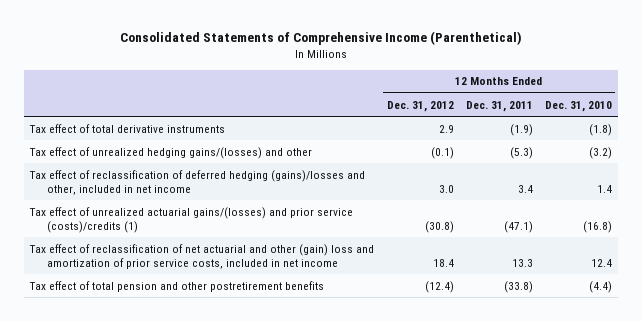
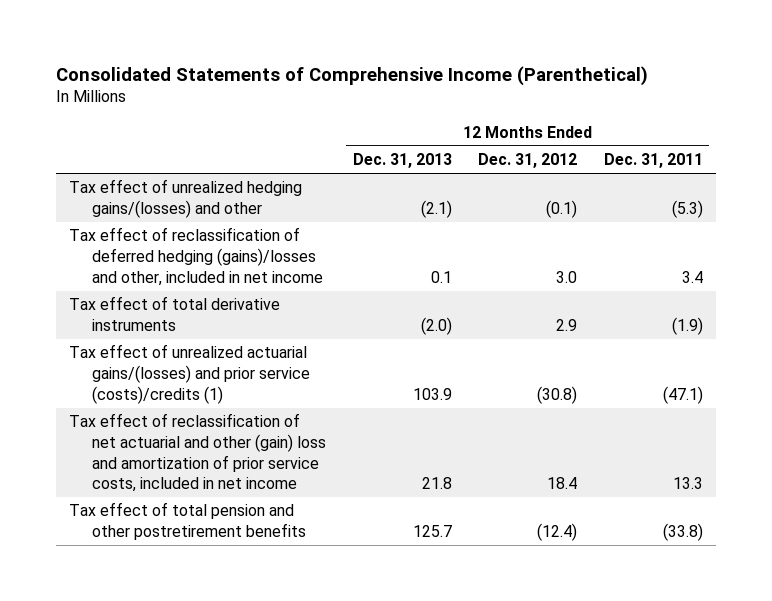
- | 12 Months Ended Dec. 31, 2012 | 12 Months Ended Dec. 31, 2011 | 12 Months Ended Dec. 31, 2010
+ | 12 Months Ended Dec. 31, 2013 | 12 Months Ended Dec. 31, 2012 | 12 Months Ended Dec. 31, 2011
moved down: Tax effect of total derivative instruments | (2.0) | 2.9 | (1.9)

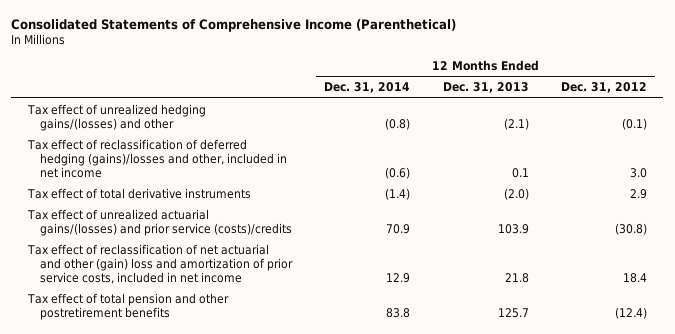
- | 12 Months Ended Dec. 31, 2013 | 12 Months Ended Dec. 31, 2012 | 12 Months Ended Dec. 31, 2011
+ | 12 Months Ended Dec. 31, 2014 | 12 Months Ended Dec. 31, 2013 | 12 Months Ended Dec. 31, 2012
- Tax effect of unrealized actuarial gains/(losses) and prior service (costs)/credits (1) | 103.9 | (30.8) | (47.1)
+ Tax effect of unrealized actuarial gains/(losses) and prior service (costs)/credits | 70.9 | 103.9 | (30.8)

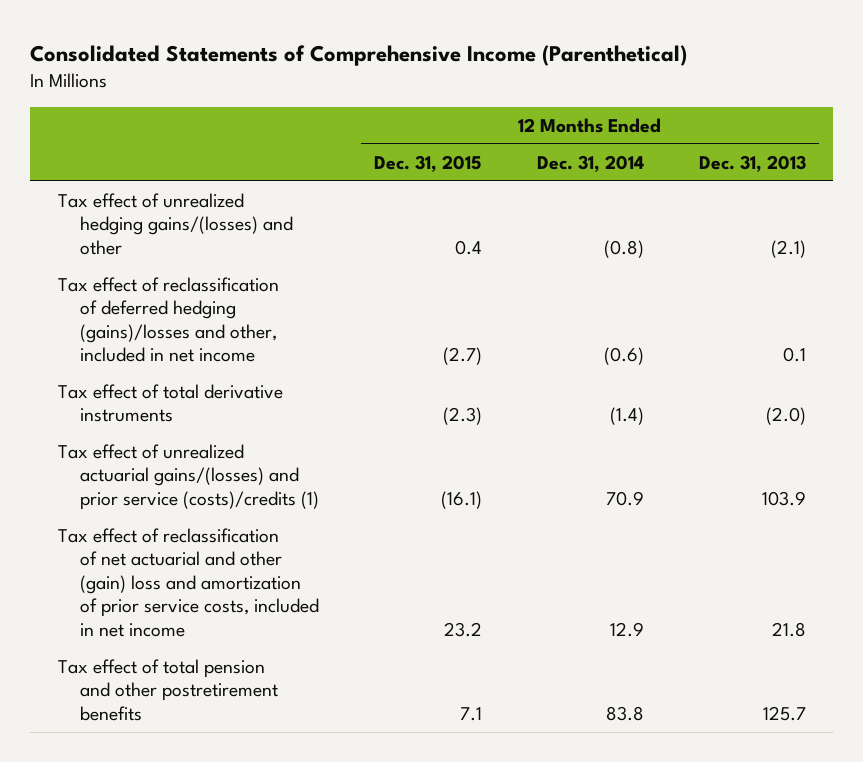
- | 12 Months Ended Dec. 31, 2014 | 12 Months Ended Dec. 31, 2013 | 12 Months Ended Dec. 31, 2012
+ | 12 Months Ended Dec. 31, 2015 | 12 Months Ended Dec. 31, 2014 | 12 Months Ended Dec. 31, 2013
- Tax effect of unrealized actuarial gains/(losses) and prior service (costs)/credits | 70.9 | 103.9 | (30.8)
+ Tax effect of unrealized actuarial gains/(losses) and prior service (costs)/credits (1) | (16.1) | 70.9 | 103.9

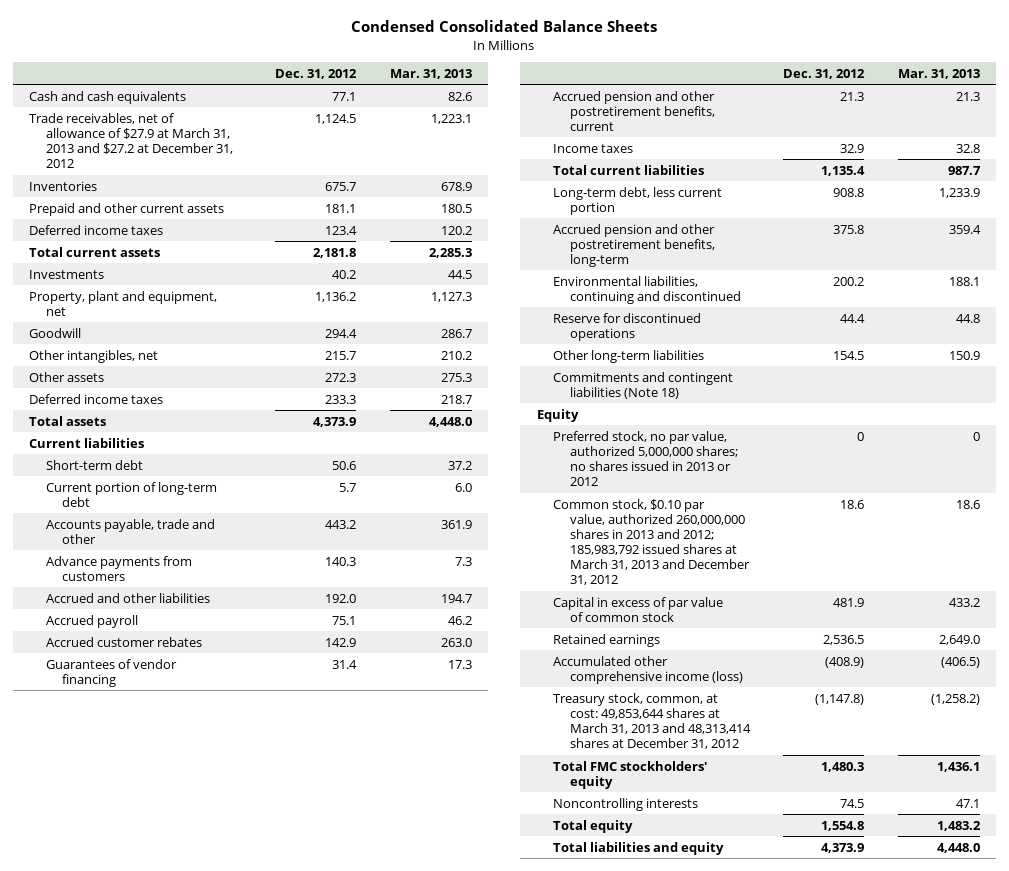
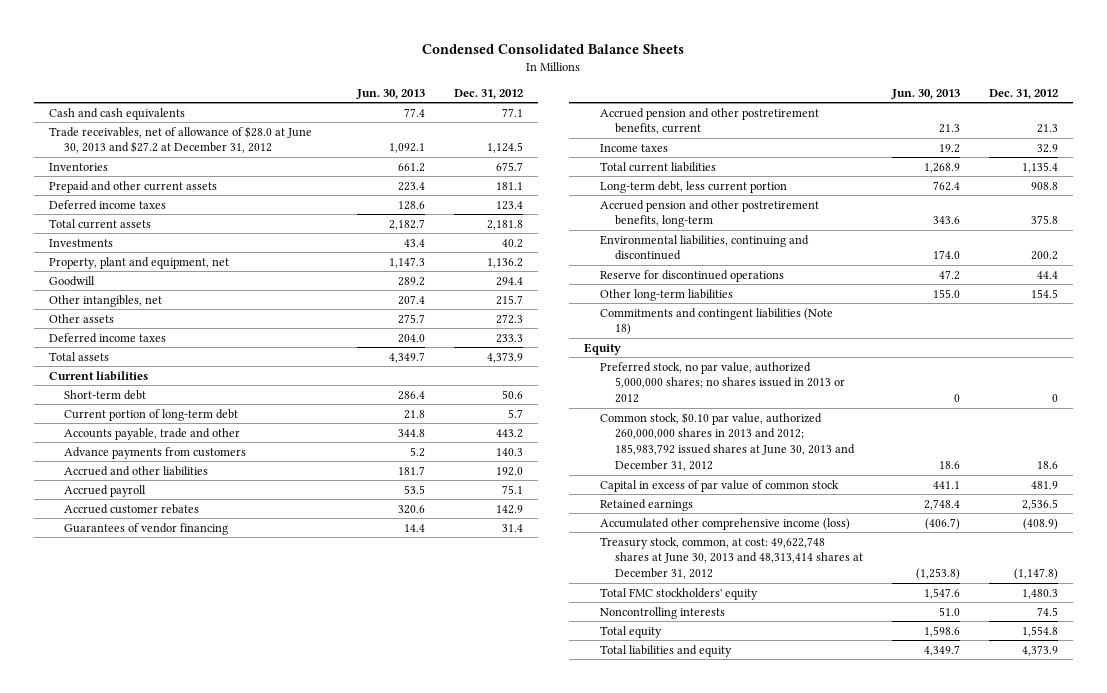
- | Dec. 31, 2012 | Mar. 31, 2013
+ | Jun. 30, 2013 | Dec. 31, 2012
- Trade receivables, net of allowance of $27.9 at March 31, 2013 and $27.2 at December 31, 2012 | 1,124.5 | 1,223.1
+ Trade receivables, net of allowance of $28.0 at June 30, 2013 and $27.2 at December 31, 2012 | 1,092.1 | 1,124.5
- Common stock, $0.10 par value, authorized 260,000,000 shares in 2013 and 2012; 185,983,792 issued shares at March 31, 2013 and December 31, 2012 | 18.6 | 18.6
+ Common stock, $0.10 par value, authorized 260,000,000 shares in 2013 and 2012; 185,983,792 issued shares at June 30, 2013 and December 31, 2012 | 18.6 | 18.6
- Treasury stock, common, at cost: 49,853,644 shares at March 31, 2013 and 48,313,414 shares at December 31, 2012 | (1,147.8) | (1,258.2)
+ Treasury stock, common, at cost: 49,622,748 shares at June 30, 2013 and 48,313,414 shares at December 31, 2012 | (1,253.8) | (1,147.8)

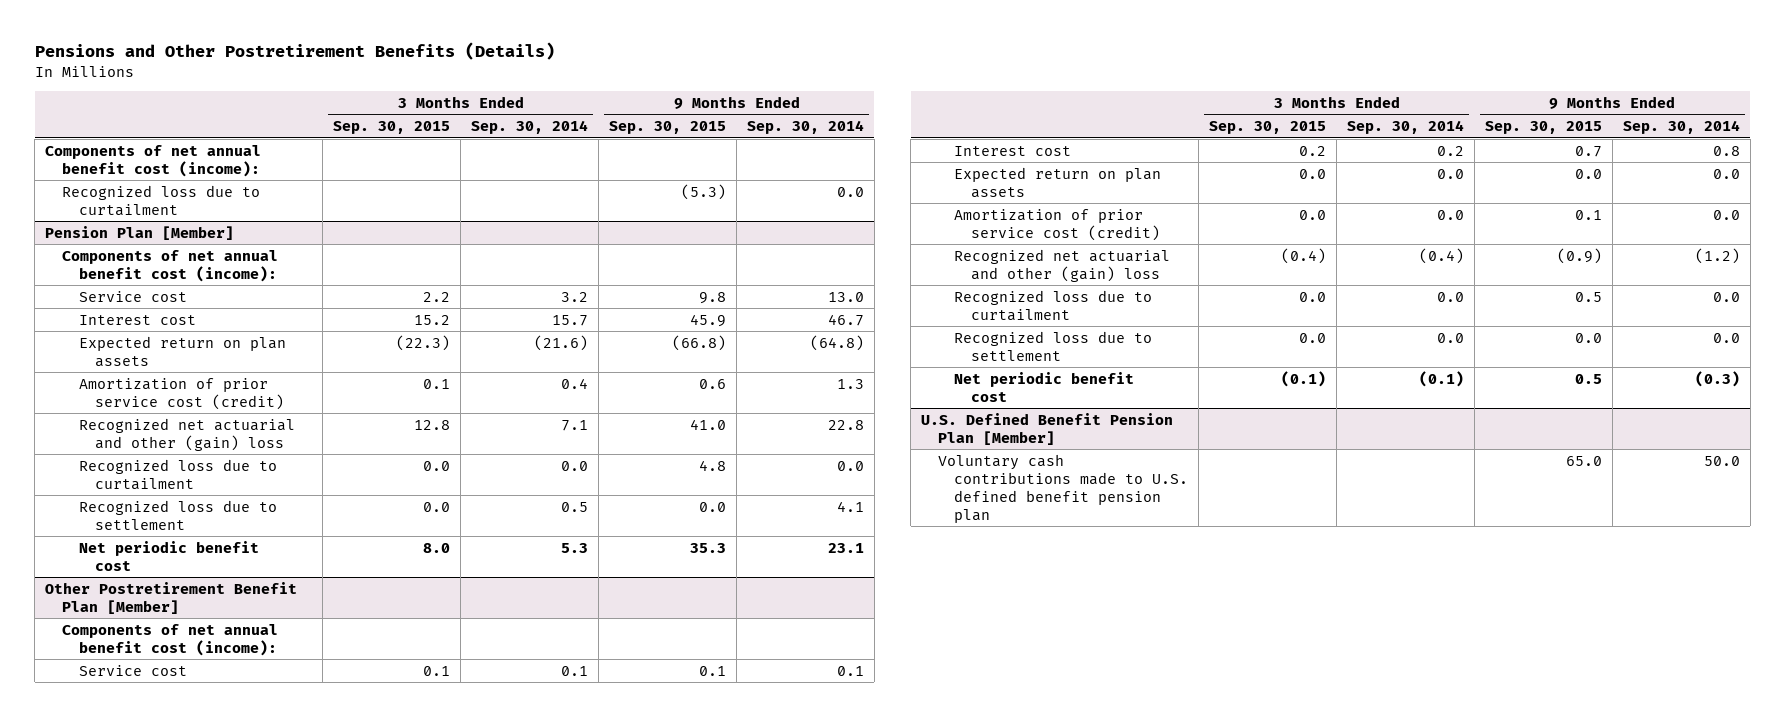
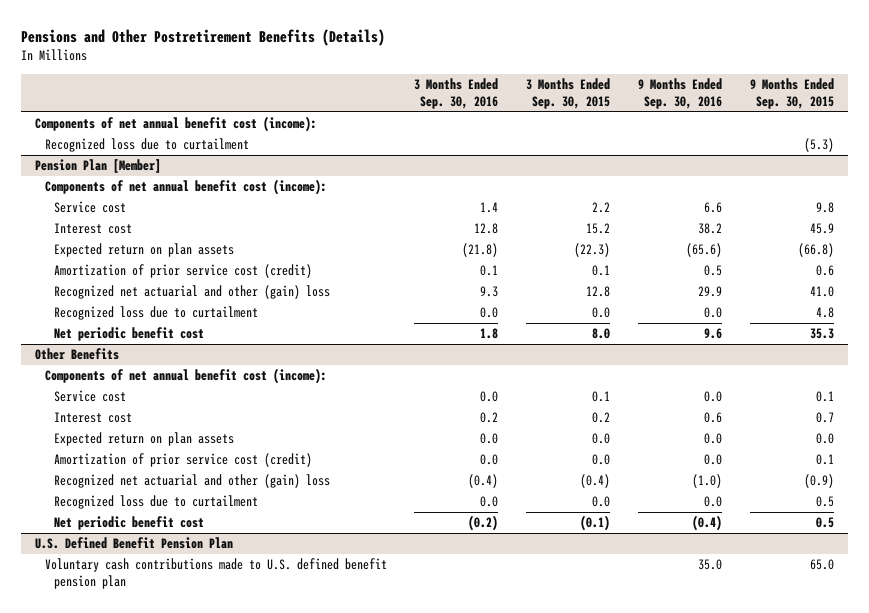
- | 3 Months Ended Sep. 30, 2015 | 3 Months Ended Sep. 30, 2014 | 9 Months Ended Sep. 30, 2015 | 9 Months Ended Sep. 30, 2014
+ | 3 Months Ended Sep. 30, 2016 | 3 Months Ended Sep. 30, 2015 | 9 Months Ended Sep. 30, 2016 | 9 Months Ended Sep. 30, 2015
@ Pension Plan [Member]
- Recognized loss due to settlement | 0.0 | 0.5 | 0.0 | 4.1
- Other Postretirement Benefit Plan [Member]
+ Other Benefits
- Recognized loss due to settlement | 0.0 | 0.0 | 0.0 | 0.0
- U.S. Defined Benefit Pension Plan [Member]
+ U.S. Defined Benefit Pension Plan

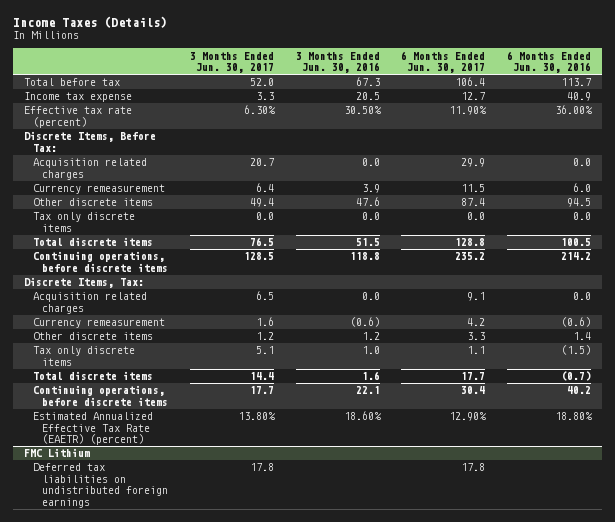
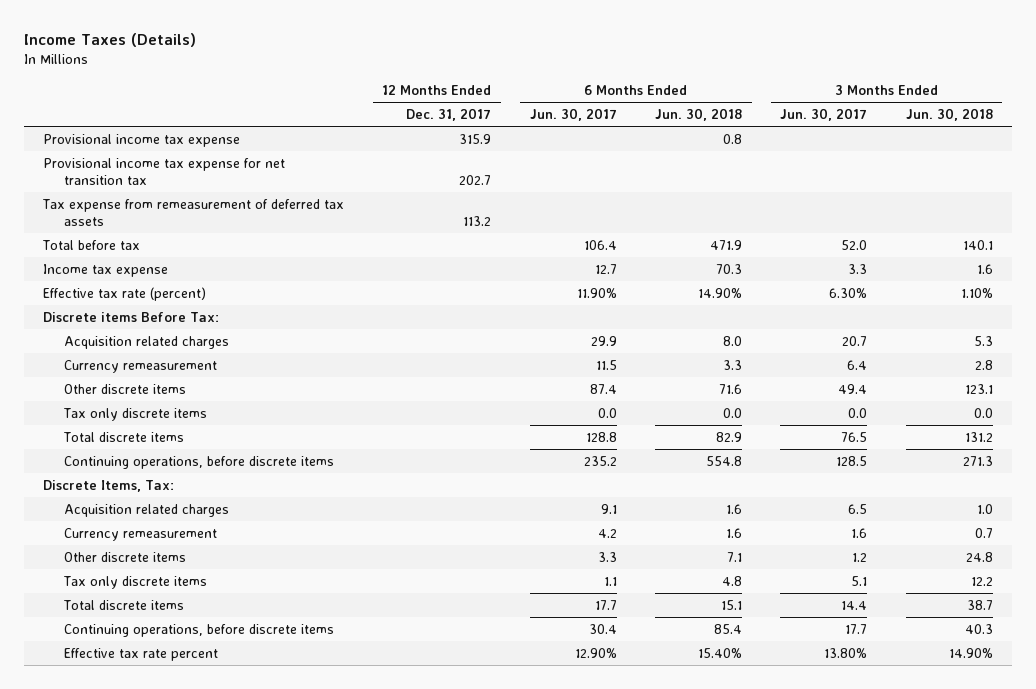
- | 3 Months Ended Jun. 30, 2017 | 3 Months Ended Jun. 30, 2016 | 6 Months Ended Jun. 30, 2017 | 6 Months Ended Jun. 30, 2016
+ | 12 Months Ended Dec. 31, 2017 | 6 Months Ended Jun. 30, 2017 | 6 Months Ended Jun. 30, 2018 | 3 Months Ended Jun. 30, 2017 | 3 Months Ended Jun. 30, 2018
+ Provisional income tax expense | 315.9 | | 0.8 | |
+ Provisional income tax expense for net transition tax | 202.7 | | | |
+ Tax expense from remeasurement of deferred tax assets | 113.2 | | | |
- Discrete Items, Before Tax:
+ Discrete items Before Tax:
- Estimated Annualized Effective Tax Rate (EAETR) (percent) | 13.80% | 18.60% | 12.90% | 18.80%
- FMC Lithium
- Deferred tax liabilities on undistributed foreign earnings | 17.8 | | 17.8 |
+ Effective tax rate percent | | 12.90% | 15.40% | 13.80% | 14.90%

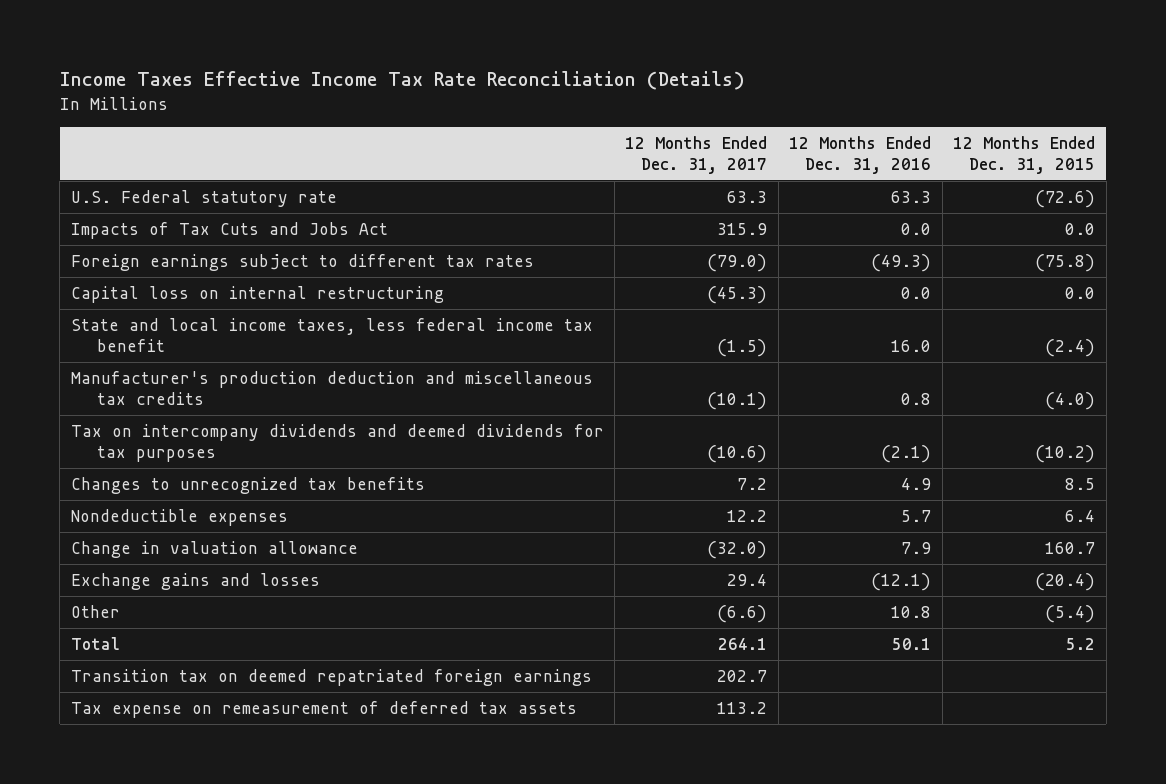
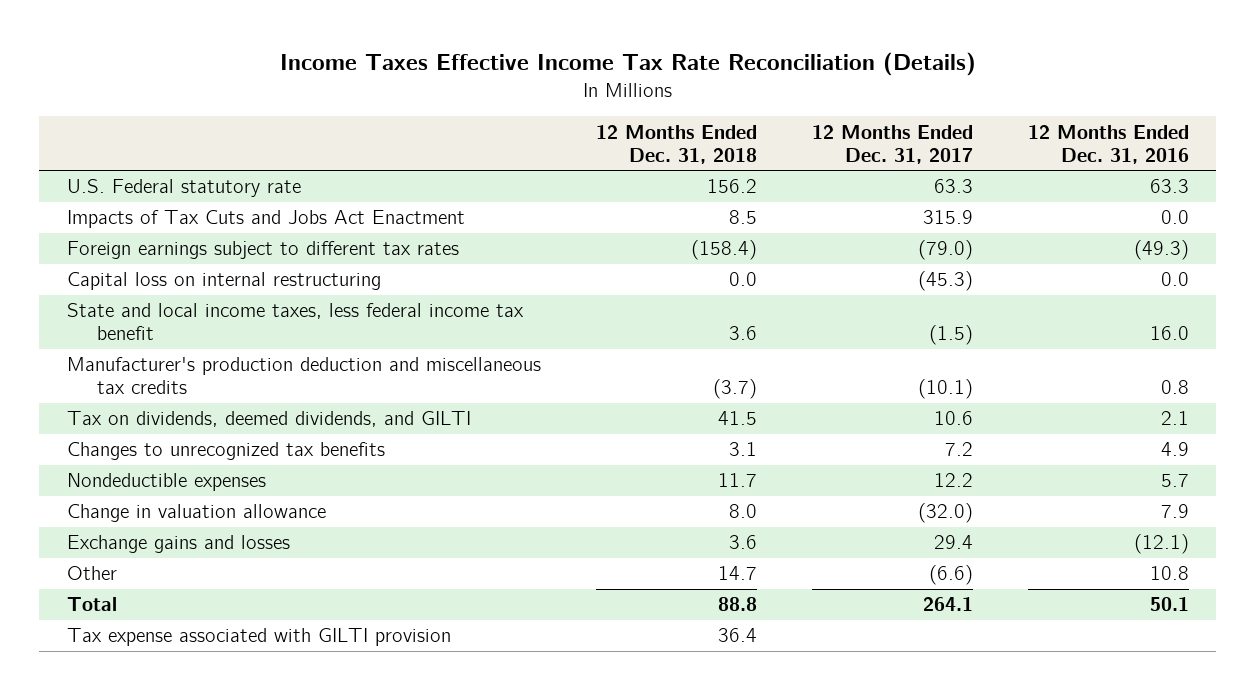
- | 12 Months Ended Dec. 31, 2017 | 12 Months Ended Dec. 31, 2016 | 12 Months Ended Dec. 31, 2015
+ | 12 Months Ended Dec. 31, 2018 | 12 Months Ended Dec. 31, 2017 | 12 Months Ended Dec. 31, 2016
- Impacts of Tax Cuts and Jobs Act | 315.9 | 0.0 | 0.0
+ Impacts of Tax Cuts and Jobs Act Enactment | 8.5 | 315.9 | 0.0
- Tax on intercompany dividends and deemed dividends for tax purposes | (10.6) | (2.1) | (10.2)
+ Tax on dividends, deemed dividends, and GILTI | 41.5 | 10.6 | 2.1
- Transition tax on deemed repatriated foreign earnings | 202.7 | |
- Tax expense on remeasurement of deferred tax assets | 113.2 | |
+ Tax expense associated with GILTI provision | 36.4 | |

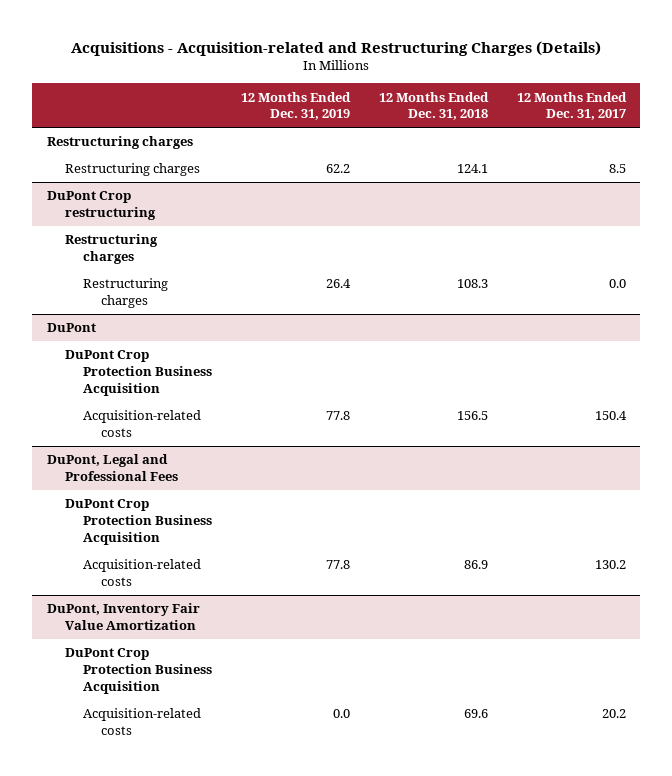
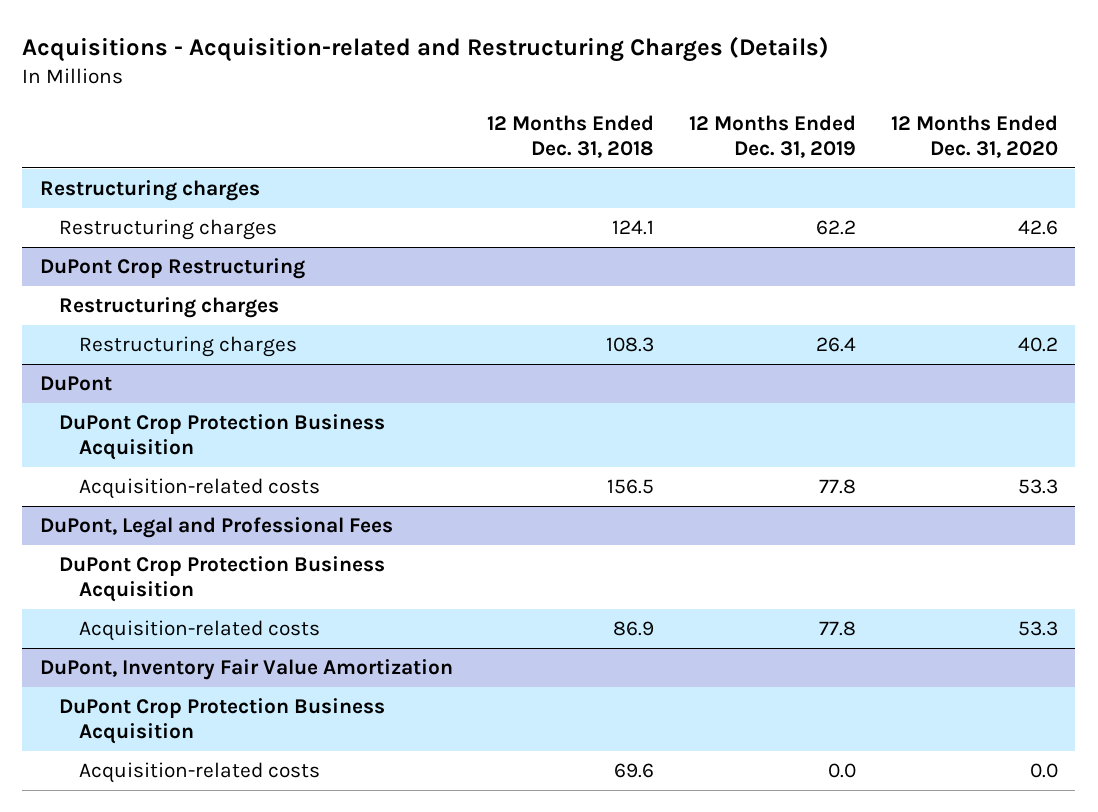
- | 12 Months Ended Dec. 31, 2019 | 12 Months Ended Dec. 31, 2018 | 12 Months Ended Dec. 31, 2017
+ | 12 Months Ended Dec. 31, 2018 | 12 Months Ended Dec. 31, 2019 | 12 Months Ended Dec. 31, 2020
- DuPont Crop restructuring
+ DuPont Crop Restructuring

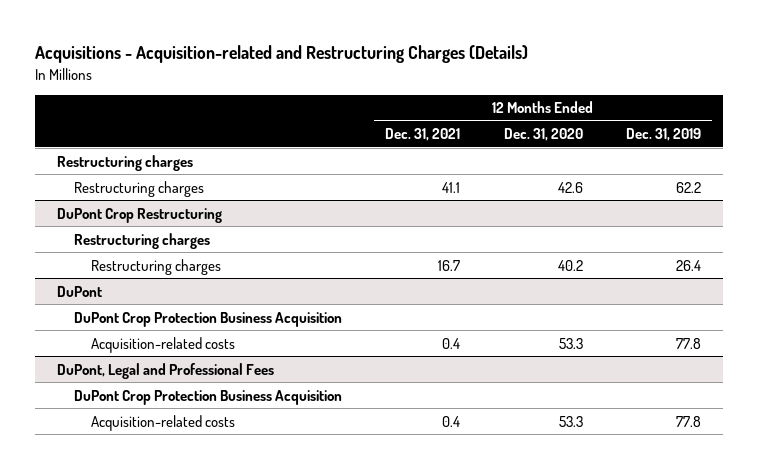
- | 12 Months Ended Dec. 31, 2018 | 12 Months Ended Dec. 31, 2019 | 12 Months Ended Dec. 31, 2020
+ | 12 Months Ended Dec. 31, 2021 | 12 Months Ended Dec. 31, 2020 | 12 Months Ended Dec. 31, 2019
- DuPont, Inventory Fair Value Amortization
- DuPont Crop Protection Business Acquisition
- Acquisition-related costs | 69.6 | 0.0 | 0.0

